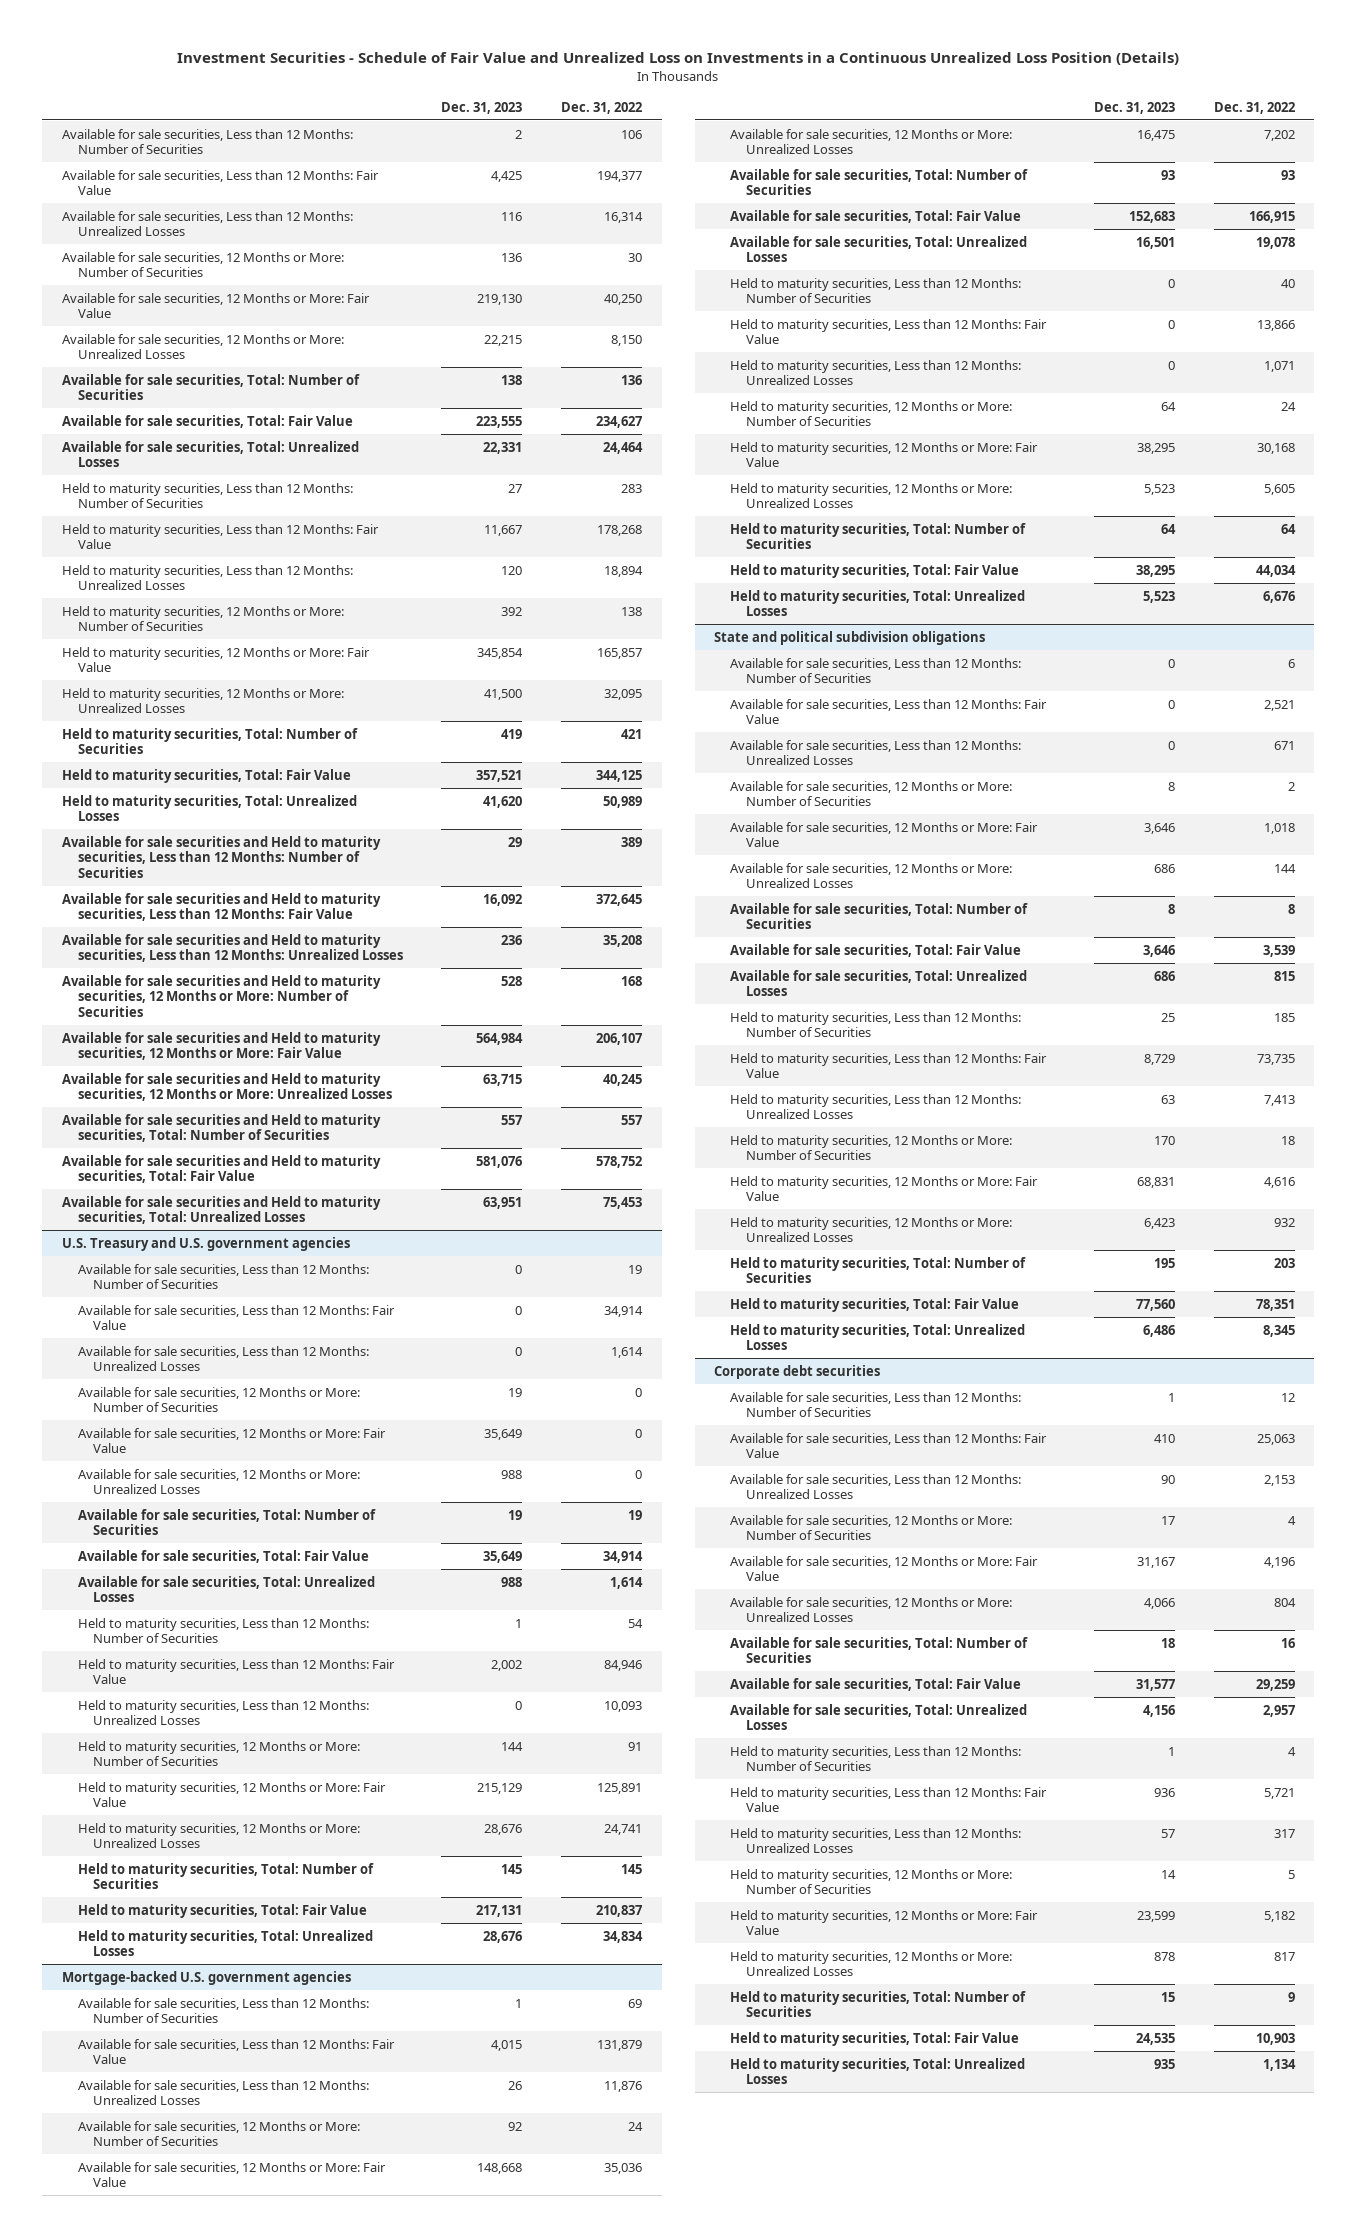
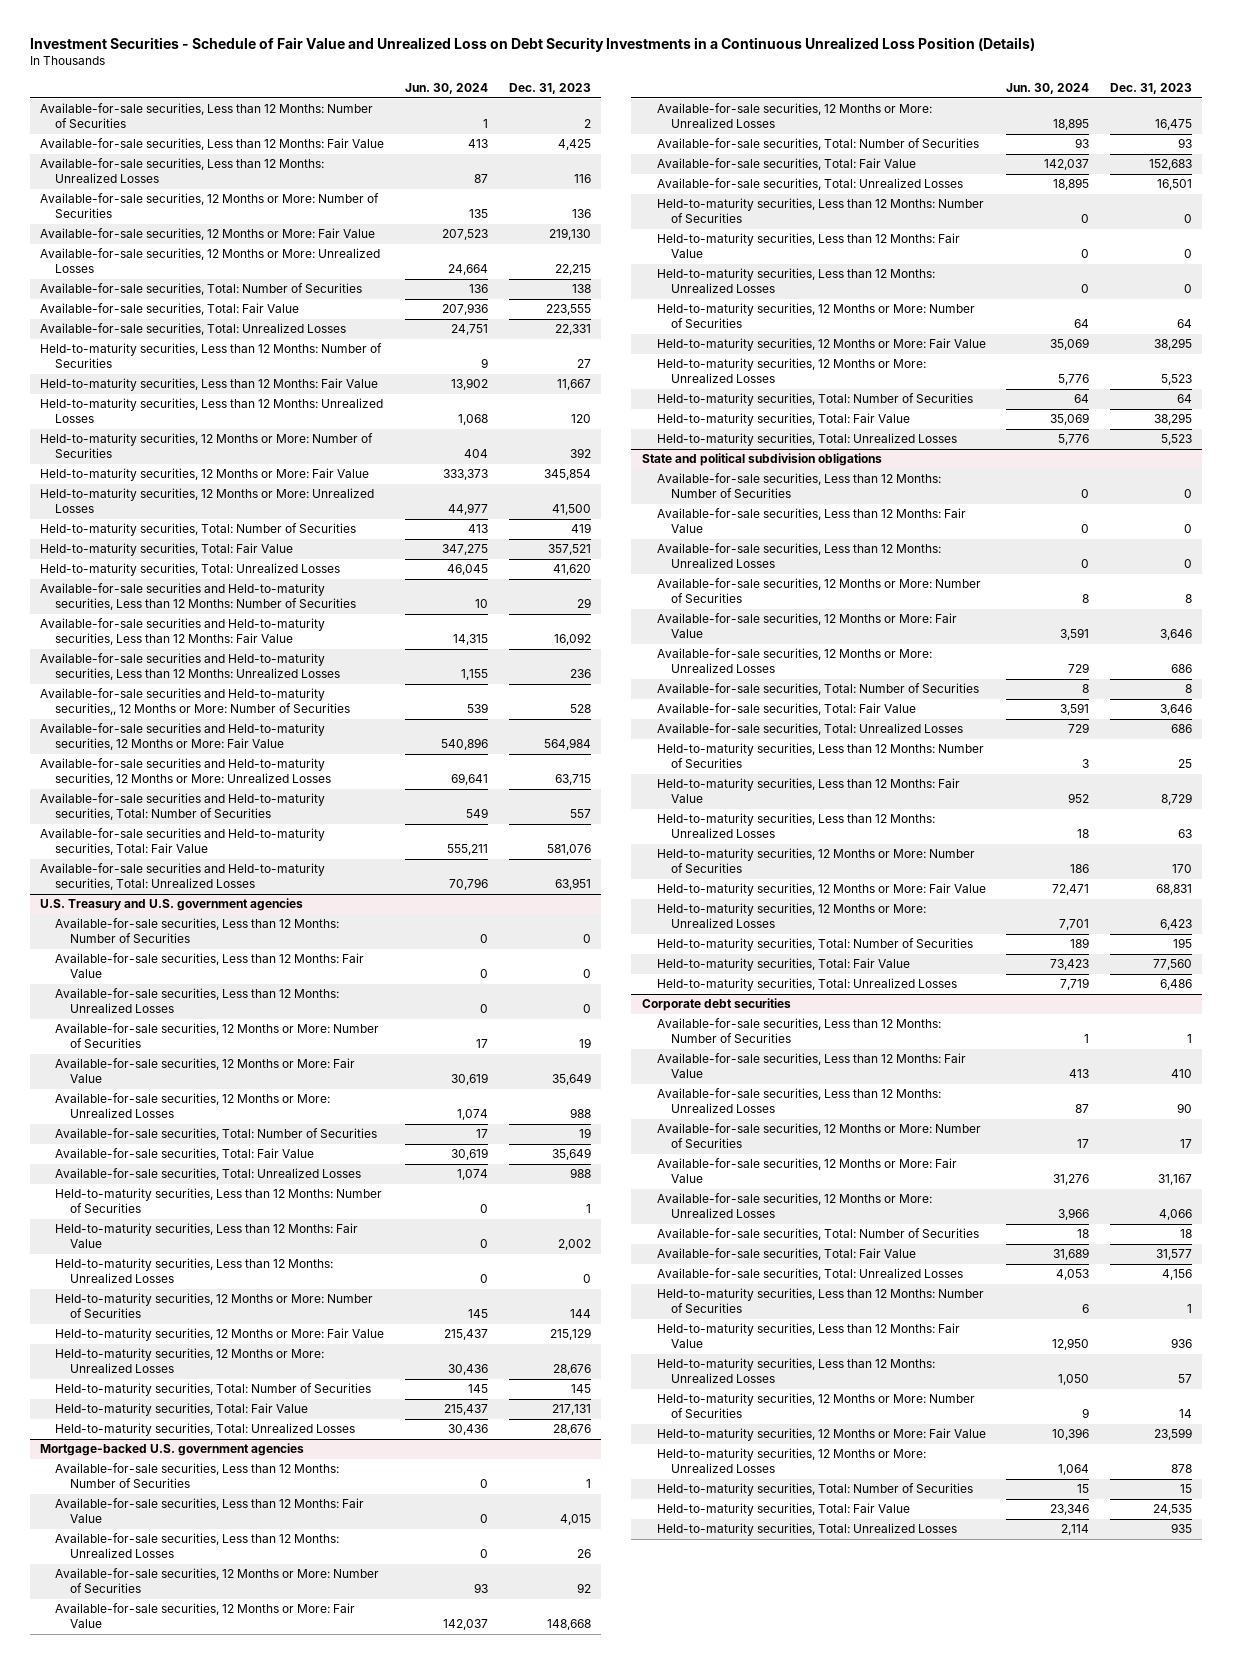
- Investment Securities - Schedule of Fair Value and Unrealized Loss on Investments in a Continuous Unrealized Loss Position (Details)
+ Investment Securities - Schedule of Fair Value and Unrealized Loss on Debt Security Investments in a Continuous Unrealized Loss Position (Details)
- | Dec. 31, 2023 | Dec. 31, 2022
+ | Jun. 30, 2024 | Dec. 31, 2023
- Available for sale securities, Less than 12 Months: Number of Securities | 2 | 106
- Available for sale securities, Less than 12 Months: Fair Value | 4,425 | 194,377
- Available for sale securities, Less than 12 Months: Unrealized Losses | 116 | 16,314
- Available for sale securities, 12 Months or More: Number of Securities | 136 | 30
- Available for sale securities, 12 Months or More: Fair Value | 219,130 | 40,250
- Available for sale securities, 12 Months or More: Unrealized Losses | 22,215 | 8,150
- Available for sale securities, Total: Number of Securities | 138 | 136
- Available for sale securities, Total: Fair Value | 223,555 | 234,627
- Available for sale securities, Total: Unrealized Losses | 22,331 | 24,464
- Held to maturity securities, Less than 12 Months: Number of Securities | 27 | 283
- Held to maturity securities, Less than 12 Months: Fair Value | 11,667 | 178,268
- Held to maturity securities, Less than 12 Months: Unrealized Losses | 120 | 18,894
- Held to maturity securities, 12 Months or More: Number of Securities | 392 | 138
- Held to maturity securities, 12 Months or More: Fair Value | 345,854 | 165,857
- Held to maturity securities, 12 Months or More: Unrealized Losses | 41,500 | 32,095
- Held to maturity securities, Total: Number of Securities | 419 | 421
- Held to maturity securities, Total: Fair Value | 357,521 | 344,125
- Held to maturity securities, Total: Unrealized Losses | 41,620 | 50,989
- Available for sale securities and Held to maturity securities, Less than 12 Months: Number of Securities | 29 | 389
- Available for sale securities and Held to maturity securities, Less than 12 Months: Fair Value | 16,092 | 372,645
- Available for sale securities and Held to maturity securities, Less than 12 Months: Unrealized Losses | 236 | 35,208
- Available for sale securities and Held to maturity securities, 12 Months or More: Number of Securities | 528 | 168
- Available for sale securities and Held to maturity securities, 12 Months or More: Fair Value | 564,984 | 206,107
- Available for sale securities and Held to maturity securities, 12 Months or More: Unrealized Losses | 63,715 | 40,245
- Available for sale securities and Held to maturity securities, Total: Number of Securities | 557 | 557
- Available for sale securities and Held to maturity securities, Total: Fair Value | 581,076 | 578,752
- Available for sale securities and Held to maturity securities, Total: Unrealized Losses | 63,951 | 75,453
+ Available-for-sale securities, Less than 12 Months: Number of Securities | 1 | 2
+ Available-for-sale securities, Less than 12 Months: Fair Value | 413 | 4,425
+ Available-for-sale securities, Less than 12 Months: Unrealized Losses | 87 | 116
+ Available-for-sale securities, 12 Months or More: Number of Securities | 135 | 136
+ Available-for-sale securities, 12 Months or More: Fair Value | 207,523 | 219,130
+ Available-for-sale securities, 12 Months or More: Unrealized Losses | 24,664 | 22,215
+ Available-for-sale securities, Total: Number of Securities | 136 | 138
+ Available-for-sale securities, Total: Fair Value | 207,936 | 223,555
+ Available-for-sale securities, Total: Unrealized Losses | 24,751 | 22,331
+ Held-to-maturity securities, Less than 12 Months: Number of Securities | 9 | 27
+ Held-to-maturity securities, Less than 12 Months: Fair Value | 13,902 | 11,667
+ Held-to-maturity securities, Less than 12 Months: Unrealized Losses | 1,068 | 120
+ Held-to-maturity securities, 12 Months or More: Number of Securities | 404 | 392
+ Held-to-maturity securities, 12 Months or More: Fair Value | 333,373 | 345,854
+ Held-to-maturity securities, 12 Months or More: Unrealized Losses | 44,977 | 41,500
+ Held-to-maturity securities, Total: Number of Securities | 413 | 419
+ Held-to-maturity securities, Total: Fair Value | 347,275 | 357,521
+ Held-to-maturity securities, Total: Unrealized Losses | 46,045 | 41,620
+ Available-for-sale securities and Held-to-maturity securities, Less than 12 Months: Number of Securities | 10 | 29
+ Available-for-sale securities and Held-to-maturity securities, Less than 12 Months: Fair Value | 14,315 | 16,092
+ Available-for-sale securities and Held-to-maturity securities, Less than 12 Months: Unrealized Losses | 1,155 | 236
+ Available-for-sale securities and Held-to-maturity securities,, 12 Months or More: Number of Securities | 539 | 528
+ Available-for-sale securities and Held-to-maturity securities, 12 Months or More: Fair Value | 540,896 | 564,984
+ Available-for-sale securities and Held-to-maturity securities, 12 Months or More: Unrealized Losses | 69,641 | 63,715
+ Available-for-sale securities and Held-to-maturity securities, Total: Number of Securities | 549 | 557
+ Available-for-sale securities and Held-to-maturity securities, Total: Fair Value | 555,211 | 581,076
+ Available-for-sale securities and Held-to-maturity securities, Total: Unrealized Losses | 70,796 | 63,951
@ U.S. Treasury and U.S. government agencies
- Available for sale securities, Less than 12 Months: Number of Securities | 0 | 19
- Available for sale securities, Less than 12 Months: Fair Value | 0 | 34,914
- Available for sale securities, Less than 12 Months: Unrealized Losses | 0 | 1,614
- Available for sale securities, 12 Months or More: Number of Securities | 19 | 0
- Available for sale securities, 12 Months or More: Fair Value | 35,649 | 0
- Available for sale securities, 12 Months or More: Unrealized Losses | 988 | 0
- Available for sale securities, Total: Number of Securities | 19 | 19
- Available for sale securities, Total: Fair Value | 35,649 | 34,914
- Available for sale securities, Total: Unrealized Losses | 988 | 1,614
- Held to maturity securities, Less than 12 Months: Number of Securities | 1 | 54
- Held to maturity securities, Less than 12 Months: Fair Value | 2,002 | 84,946
- Held to maturity securities, Less than 12 Months: Unrealized Losses | 0 | 10,093
- Held to maturity securities, 12 Months or More: Number of Securities | 144 | 91
- Held to maturity securities, 12 Months or More: Fair Value | 215,129 | 125,891
- Held to maturity securities, 12 Months or More: Unrealized Losses | 28,676 | 24,741
- Held to maturity securities, Total: Number of Securities | 145 | 145
- Held to maturity securities, Total: Fair Value | 217,131 | 210,837
- Held to maturity securities, Total: Unrealized Losses | 28,676 | 34,834
+ Available-for-sale securities, Less than 12 Months: Number of Securities | 0 | 0
+ Available-for-sale securities, Less than 12 Months: Fair Value | 0 | 0
+ Available-for-sale securities, Less than 12 Months: Unrealized Losses | 0 | 0
+ Available-for-sale securities, 12 Months or More: Number of Securities | 17 | 19
+ Available-for-sale securities, 12 Months or More: Fair Value | 30,619 | 35,649
+ Available-for-sale securities, 12 Months or More: Unrealized Losses | 1,074 | 988
+ Available-for-sale securities, Total: Number of Securities | 17 | 19
+ Available-for-sale securities, Total: Fair Value | 30,619 | 35,649
+ Available-for-sale securities, Total: Unrealized Losses | 1,074 | 988
+ Held-to-maturity securities, Less than 12 Months: Number of Securities | 0 | 1
+ Held-to-maturity securities, Less than 12 Months: Fair Value | 0 | 2,002
+ Held-to-maturity securities, Less than 12 Months: Unrealized Losses | 0 | 0
+ Held-to-maturity securities, 12 Months or More: Number of Securities | 145 | 144
+ Held-to-maturity securities, 12 Months or More: Fair Value | 215,437 | 215,129
+ Held-to-maturity securities, 12 Months or More: Unrealized Losses | 30,436 | 28,676
+ Held-to-maturity securities, Total: Number of Securities | 145 | 145
+ Held-to-maturity securities, Total: Fair Value | 215,437 | 217,131
+ Held-to-maturity securities, Total: Unrealized Losses | 30,436 | 28,676
@ Mortgage-backed U.S. government agencies
- Available for sale securities, Less than 12 Months: Number of Securities | 1 | 69
- Available for sale securities, Less than 12 Months: Fair Value | 4,015 | 131,879
- Available for sale securities, Less than 12 Months: Unrealized Losses | 26 | 11,876
- Available for sale securities, 12 Months or More: Number of Securities | 92 | 24
- Available for sale securities, 12 Months or More: Fair Value | 148,668 | 35,036
- Available for sale securities, 12 Months or More: Unrealized Losses | 16,475 | 7,202
- Available for sale securities, Total: Number of Securities | 93 | 93
- Available for sale securities, Total: Fair Value | 152,683 | 166,915
- Available for sale securities, Total: Unrealized Losses | 16,501 | 19,078
- Held to maturity securities, Less than 12 Months: Number of Securities | 0 | 40
- Held to maturity securities, Less than 12 Months: Fair Value | 0 | 13,866
- Held to maturity securities, Less than 12 Months: Unrealized Losses | 0 | 1,071
- Held to maturity securities, 12 Months or More: Number of Securities | 64 | 24
- Held to maturity securities, 12 Months or More: Fair Value | 38,295 | 30,168
- Held to maturity securities, 12 Months or More: Unrealized Losses | 5,523 | 5,605
- Held to maturity securities, Total: Number of Securities | 64 | 64
- Held to maturity securities, Total: Fair Value | 38,295 | 44,034
- Held to maturity securities, Total: Unrealized Losses | 5,523 | 6,676
+ Available-for-sale securities, Less than 12 Months: Number of Securities | 0 | 1
+ Available-for-sale securities, Less than 12 Months: Fair Value | 0 | 4,015
+ Available-for-sale securities, Less than 12 Months: Unrealized Losses | 0 | 26
+ Available-for-sale securities, 12 Months or More: Number of Securities | 93 | 92
+ Available-for-sale securities, 12 Months or More: Fair Value | 142,037 | 148,668
+ Available-for-sale securities, 12 Months or More: Unrealized Losses | 18,895 | 16,475
+ Available-for-sale securities, Total: Number of Securities | 93 | 93
+ Available-for-sale securities, Total: Fair Value | 142,037 | 152,683
+ Available-for-sale securities, Total: Unrealized Losses | 18,895 | 16,501
+ Held-to-maturity securities, Less than 12 Months: Number of Securities | 0 | 0
+ Held-to-maturity securities, Less than 12 Months: Fair Value | 0 | 0
+ Held-to-maturity securities, Less than 12 Months: Unrealized Losses | 0 | 0
+ Held-to-maturity securities, 12 Months or More: Number of Securities | 64 | 64
+ Held-to-maturity securities, 12 Months or More: Fair Value | 35,069 | 38,295
+ Held-to-maturity securities, 12 Months or More: Unrealized Losses | 5,776 | 5,523
+ Held-to-maturity securities, Total: Number of Securities | 64 | 64
+ Held-to-maturity securities, Total: Fair Value | 35,069 | 38,295
+ Held-to-maturity securities, Total: Unrealized Losses | 5,776 | 5,523
@ State and political subdivision obligations
- Available for sale securities, Less than 12 Months: Number of Securities | 0 | 6
- Available for sale securities, Less than 12 Months: Fair Value | 0 | 2,521
- Available for sale securities, Less than 12 Months: Unrealized Losses | 0 | 671
- Available for sale securities, 12 Months or More: Number of Securities | 8 | 2
- Available for sale securities, 12 Months or More: Fair Value | 3,646 | 1,018
- Available for sale securities, 12 Months or More: Unrealized Losses | 686 | 144
- Available for sale securities, Total: Number of Securities | 8 | 8
- Available for sale securities, Total: Fair Value | 3,646 | 3,539
- Available for sale securities, Total: Unrealized Losses | 686 | 815
- Held to maturity securities, Less than 12 Months: Number of Securities | 25 | 185
- Held to maturity securities, Less than 12 Months: Fair Value | 8,729 | 73,735
- Held to maturity securities, Less than 12 Months: Unrealized Losses | 63 | 7,413
- Held to maturity securities, 12 Months or More: Number of Securities | 170 | 18
- Held to maturity securities, 12 Months or More: Fair Value | 68,831 | 4,616
- Held to maturity securities, 12 Months or More: Unrealized Losses | 6,423 | 932
- Held to maturity securities, Total: Number of Securities | 195 | 203
- Held to maturity securities, Total: Fair Value | 77,560 | 78,351
- Held to maturity securities, Total: Unrealized Losses | 6,486 | 8,345
+ Available-for-sale securities, Less than 12 Months: Number of Securities | 0 | 0
+ Available-for-sale securities, Less than 12 Months: Fair Value | 0 | 0
+ Available-for-sale securities, Less than 12 Months: Unrealized Losses | 0 | 0
+ Available-for-sale securities, 12 Months or More: Number of Securities | 8 | 8
+ Available-for-sale securities, 12 Months or More: Fair Value | 3,591 | 3,646
+ Available-for-sale securities, 12 Months or More: Unrealized Losses | 729 | 686
+ Available-for-sale securities, Total: Number of Securities | 8 | 8
+ Available-for-sale securities, Total: Fair Value | 3,591 | 3,646
+ Available-for-sale securities, Total: Unrealized Losses | 729 | 686
+ Held-to-maturity securities, Less than 12 Months: Number of Securities | 3 | 25
+ Held-to-maturity securities, Less than 12 Months: Fair Value | 952 | 8,729
+ Held-to-maturity securities, Less than 12 Months: Unrealized Losses | 18 | 63
+ Held-to-maturity securities, 12 Months or More: Number of Securities | 186 | 170
+ Held-to-maturity securities, 12 Months or More: Fair Value | 72,471 | 68,831
+ Held-to-maturity securities, 12 Months or More: Unrealized Losses | 7,701 | 6,423
+ Held-to-maturity securities, Total: Number of Securities | 189 | 195
+ Held-to-maturity securities, Total: Fair Value | 73,423 | 77,560
+ Held-to-maturity securities, Total: Unrealized Losses | 7,719 | 6,486
@ Corporate debt securities
- Available for sale securities, Less than 12 Months: Number of Securities | 1 | 12
- Available for sale securities, Less than 12 Months: Fair Value | 410 | 25,063
- Available for sale securities, Less than 12 Months: Unrealized Losses | 90 | 2,153
- Available for sale securities, 12 Months or More: Number of Securities | 17 | 4
- Available for sale securities, 12 Months or More: Fair Value | 31,167 | 4,196
- Available for sale securities, 12 Months or More: Unrealized Losses | 4,066 | 804
- Available for sale securities, Total: Number of Securities | 18 | 16
- Available for sale securities, Total: Fair Value | 31,577 | 29,259
- Available for sale securities, Total: Unrealized Losses | 4,156 | 2,957
- Held to maturity securities, Less than 12 Months: Number of Securities | 1 | 4
- Held to maturity securities, Less than 12 Months: Fair Value | 936 | 5,721
- Held to maturity securities, Less than 12 Months: Unrealized Losses | 57 | 317
- Held to maturity securities, 12 Months or More: Number of Securities | 14 | 5
- Held to maturity securities, 12 Months or More: Fair Value | 23,599 | 5,182
- Held to maturity securities, 12 Months or More: Unrealized Losses | 878 | 817
- Held to maturity securities, Total: Number of Securities | 15 | 9
- Held to maturity securities, Total: Fair Value | 24,535 | 10,903
- Held to maturity securities, Total: Unrealized Losses | 935 | 1,134
+ Available-for-sale securities, Less than 12 Months: Number of Securities | 1 | 1
+ Available-for-sale securities, Less than 12 Months: Fair Value | 413 | 410
+ Available-for-sale securities, Less than 12 Months: Unrealized Losses | 87 | 90
+ Available-for-sale securities, 12 Months or More: Number of Securities | 17 | 17
+ Available-for-sale securities, 12 Months or More: Fair Value | 31,276 | 31,167
+ Available-for-sale securities, 12 Months or More: Unrealized Losses | 3,966 | 4,066
+ Available-for-sale securities, Total: Number of Securities | 18 | 18
+ Available-for-sale securities, Total: Fair Value | 31,689 | 31,577
+ Available-for-sale securities, Total: Unrealized Losses | 4,053 | 4,156
+ Held-to-maturity securities, Less than 12 Months: Number of Securities | 6 | 1
+ Held-to-maturity securities, Less than 12 Months: Fair Value | 12,950 | 936
+ Held-to-maturity securities, Less than 12 Months: Unrealized Losses | 1,050 | 57
+ Held-to-maturity securities, 12 Months or More: Number of Securities | 9 | 14
+ Held-to-maturity securities, 12 Months or More: Fair Value | 10,396 | 23,599
+ Held-to-maturity securities, 12 Months or More: Unrealized Losses | 1,064 | 878
+ Held-to-maturity securities, Total: Number of Securities | 15 | 15
+ Held-to-maturity securities, Total: Fair Value | 23,346 | 24,535
+ Held-to-maturity securities, Total: Unrealized Losses | 2,114 | 935

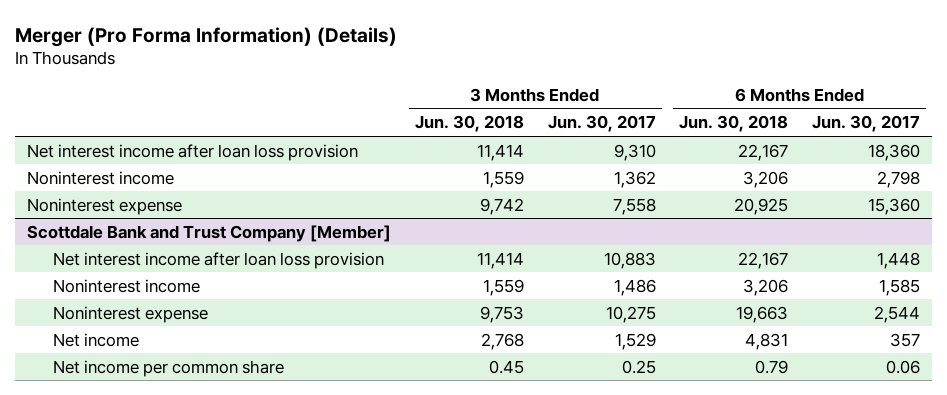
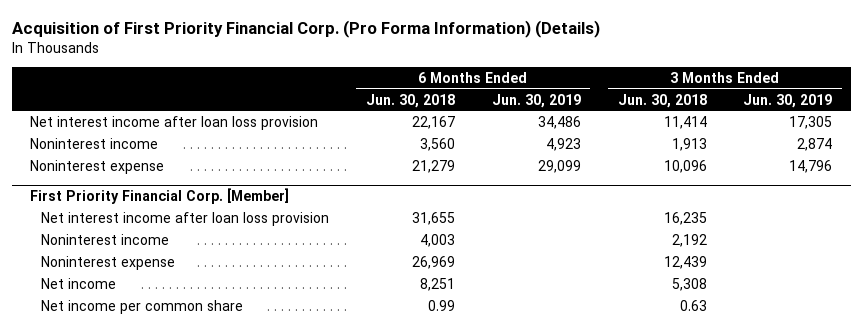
- Merger (Pro Forma Information) (Details)
+ Acquisition of First Priority Financial Corp. (Pro Forma Information) (Details)
- | 3 Months Ended Jun. 30, 2018 | 3 Months Ended Jun. 30, 2017 | 6 Months Ended Jun. 30, 2018 | 6 Months Ended Jun. 30, 2017
+ | 6 Months Ended Jun. 30, 2018 | 6 Months Ended Jun. 30, 2019 | 3 Months Ended Jun. 30, 2018 | 3 Months Ended Jun. 30, 2019
- Noninterest income | 1,559 | 1,362 | 3,206 | 2,798
- Noninterest expense | 9,742 | 7,558 | 20,925 | 15,360
- Scottdale Bank and Trust Company [Member]
- Net interest income after loan loss provision | 11,414 | 10,883 | 22,167 | 1,448
- Noninterest income | 1,559 | 1,486 | 3,206 | 1,585
- Noninterest expense | 9,753 | 10,275 | 19,663 | 2,544
- Net income | 2,768 | 1,529 | 4,831 | 357
- Net income per common share | 0.45 | 0.25 | 0.79 | 0.06
+ Noninterest income | 3,560 | 4,923 | 1,913 | 2,874
+ Noninterest expense | 21,279 | 29,099 | 10,096 | 14,796
+ First Priority Financial Corp. [Member]
+ Net interest income after loan loss provision | 31,655 | | 16,235 |
+ Noninterest income | 4,003 | | 2,192 |
+ Noninterest expense | 26,969 | | 12,439 |
+ Net income | 8,251 | | 5,308 |
+ Net income per common share | 0.99 | | 0.63 |

